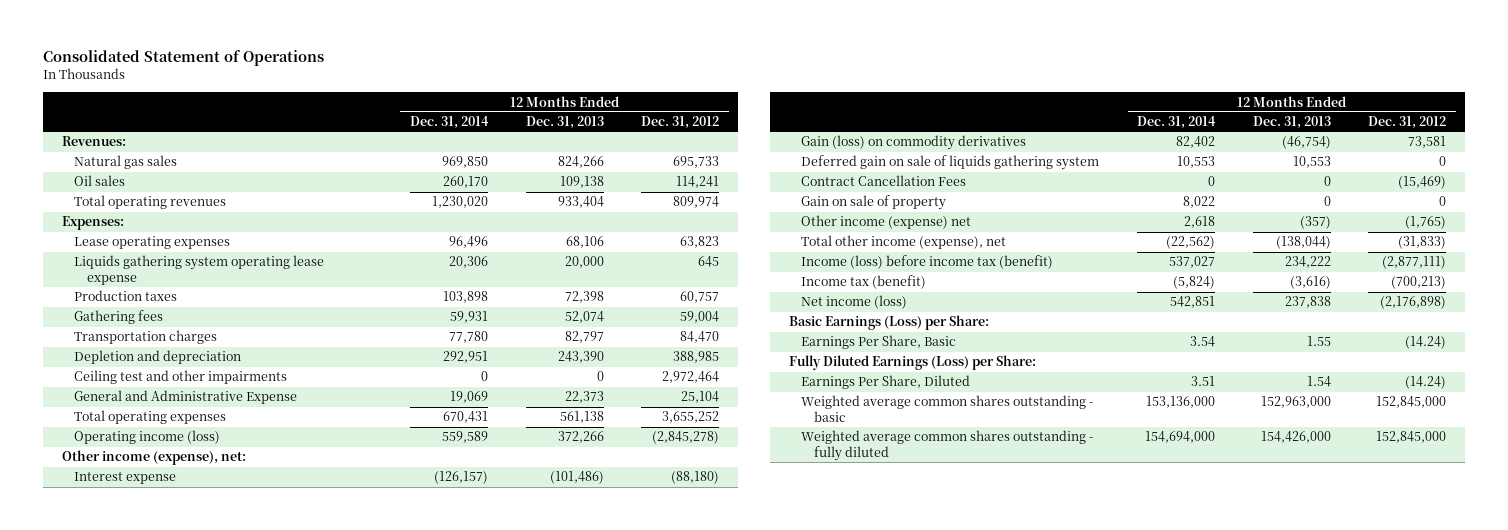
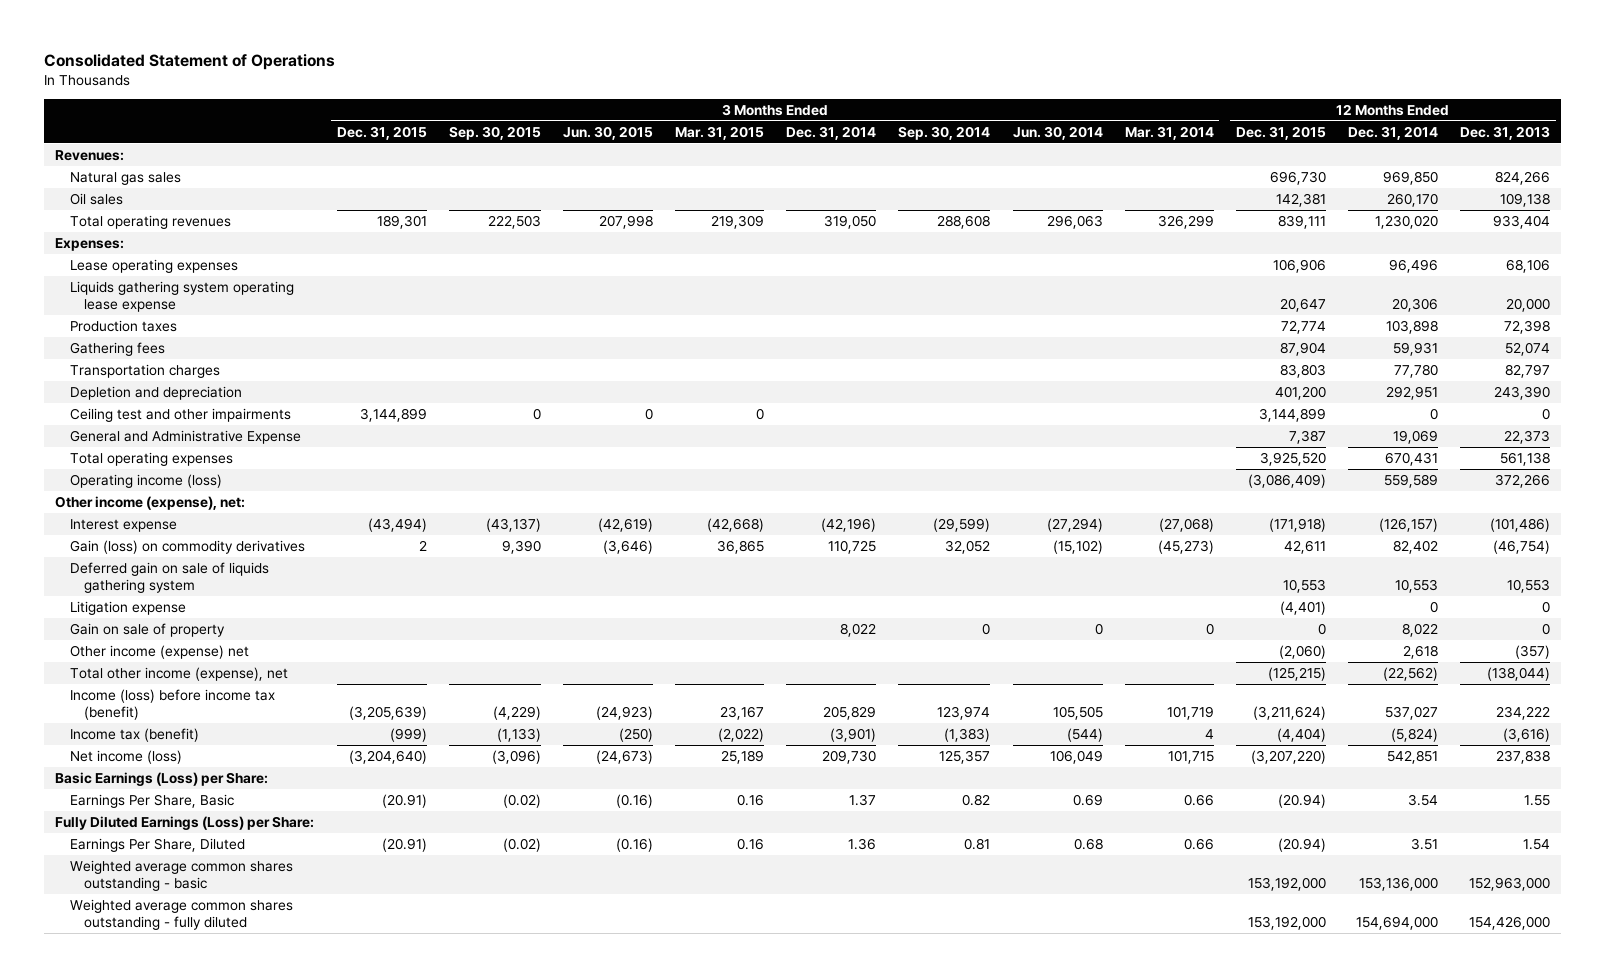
- | 12 Months Ended Dec. 31, 2014 | 12 Months Ended Dec. 31, 2013 | 12 Months Ended Dec. 31, 2012
+ | 3 Months Ended Dec. 31, 2015 | 3 Months Ended Sep. 30, 2015 | 3 Months Ended Jun. 30, 2015 | 3 Months Ended Mar. 31, 2015 | 3 Months Ended Dec. 31, 2014 | 3 Months Ended Sep. 30, 2014 | 3 Months Ended Jun. 30, 2014 | 3 Months Ended Mar. 31, 2014 | 12 Months Ended Dec. 31, 2015 | 12 Months Ended Dec. 31, 2014 | 12 Months Ended Dec. 31, 2013
- Contract Cancellation Fees | 0 | 0 | (15,469)
+ Litigation expense | | | | | | | | | (4,401) | 0 | 0

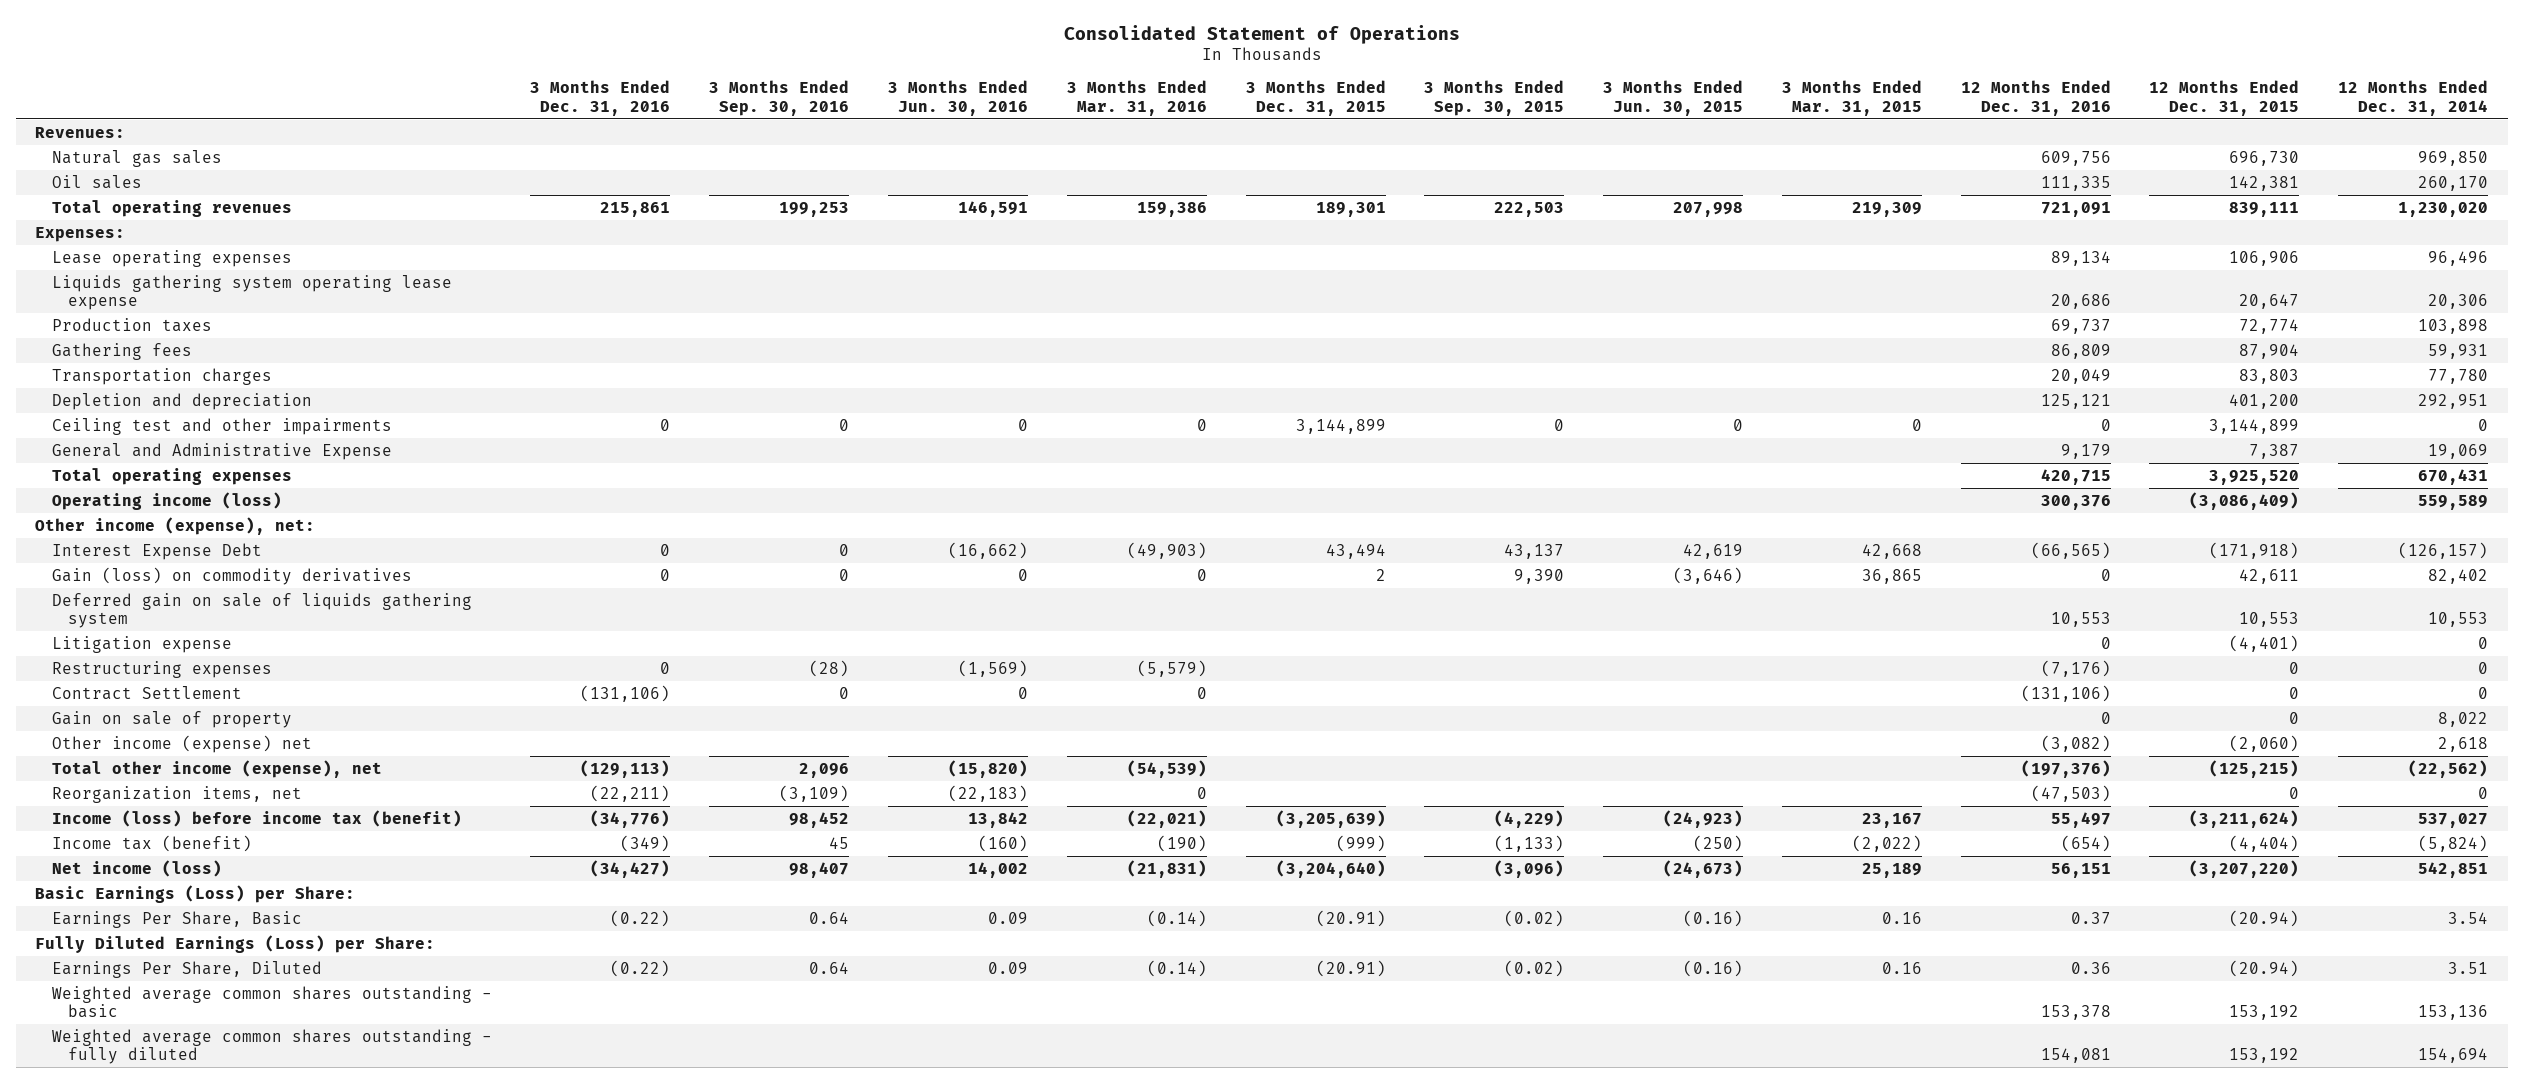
- | 3 Months Ended Dec. 31, 2015 | 3 Months Ended Sep. 30, 2015 | 3 Months Ended Jun. 30, 2015 | 3 Months Ended Mar. 31, 2015 | 3 Months Ended Dec. 31, 2014 | 3 Months Ended Sep. 30, 2014 | 3 Months Ended Jun. 30, 2014 | 3 Months Ended Mar. 31, 2014 | 12 Months Ended Dec. 31, 2015 | 12 Months Ended Dec. 31, 2014 | 12 Months Ended Dec. 31, 2013
+ | 3 Months Ended Dec. 31, 2016 | 3 Months Ended Sep. 30, 2016 | 3 Months Ended Jun. 30, 2016 | 3 Months Ended Mar. 31, 2016 | 3 Months Ended Dec. 31, 2015 | 3 Months Ended Sep. 30, 2015 | 3 Months Ended Jun. 30, 2015 | 3 Months Ended Mar. 31, 2015 | 12 Months Ended Dec. 31, 2016 | 12 Months Ended Dec. 31, 2015 | 12 Months Ended Dec. 31, 2014
- Interest expense | (43,494) | (43,137) | (42,619) | (42,668) | (42,196) | (29,599) | (27,294) | (27,068) | (171,918) | (126,157) | (101,486)
+ Interest Expense Debt | 0 | 0 | (16,662) | (49,903) | 43,494 | 43,137 | 42,619 | 42,668 | (66,565) | (171,918) | (126,157)
+ Restructuring expenses | 0 | (28) | (1,569) | (5,579) | | | | | (7,176) | 0 | 0
+ Contract Settlement | (131,106) | 0 | 0 | 0 | | | | | (131,106) | 0 | 0
+ Reorganization items, net | (22,211) | (3,109) | (22,183) | 0 | | | | | (47,503) | 0 | 0
- Weighted average common shares outstanding - basic | | | | | | | | | 153,192,000 | 153,136,000 | 152,963,000
- Weighted average common shares outstanding - fully diluted | | | | | | | | | 153,192,000 | 154,694,000 | 154,426,000
+ Weighted average common shares outstanding - basic | | | | | | | | | 153,378 | 153,192 | 153,136
+ Weighted average common shares outstanding - fully diluted | | | | | | | | | 154,081 | 153,192 | 154,694

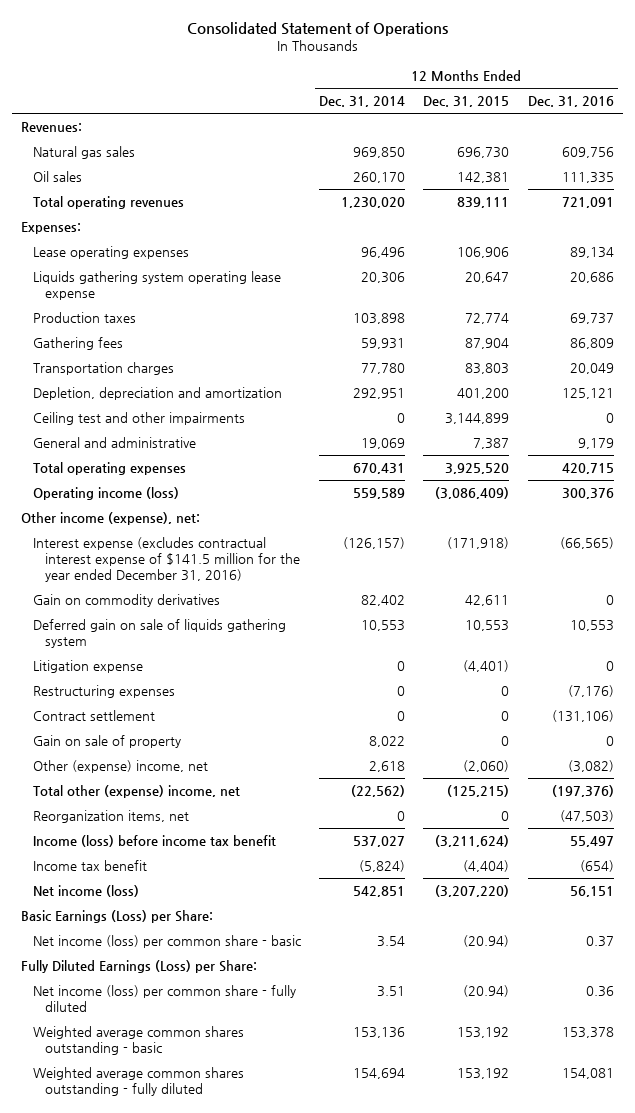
- | 3 Months Ended Dec. 31, 2016 | 3 Months Ended Sep. 30, 2016 | 3 Months Ended Jun. 30, 2016 | 3 Months Ended Mar. 31, 2016 | 3 Months Ended Dec. 31, 2015 | 3 Months Ended Sep. 30, 2015 | 3 Months Ended Jun. 30, 2015 | 3 Months Ended Mar. 31, 2015 | 12 Months Ended Dec. 31, 2016 | 12 Months Ended Dec. 31, 2015 | 12 Months Ended Dec. 31, 2014
+ | 12 Months Ended Dec. 31, 2014 | 12 Months Ended Dec. 31, 2015 | 12 Months Ended Dec. 31, 2016
- Depletion and depreciation | | | | | | | | | 125,121 | 401,200 | 292,951
+ Depletion, depreciation and amortization | 292,951 | 401,200 | 125,121
- General and Administrative Expense | | | | | | | | | 9,179 | 7,387 | 19,069
+ General and administrative | 19,069 | 7,387 | 9,179
- Interest Expense Debt | 0 | 0 | (16,662) | (49,903) | 43,494 | 43,137 | 42,619 | 42,668 | (66,565) | (171,918) | (126,157)
- Gain (loss) on commodity derivatives | 0 | 0 | 0 | 0 | 2 | 9,390 | (3,646) | 36,865 | 0 | 42,611 | 82,402
+ Interest expense (excludes contractual interest expense of $141.5 million for the year ended December 31, 2016) | (126,157) | (171,918) | (66,565)
+ Gain on commodity derivatives | 82,402 | 42,611 | 0
- Contract Settlement | (131,106) | 0 | 0 | 0 | | | | | (131,106) | 0 | 0
+ Contract settlement | 0 | 0 | (131,106)
- Other income (expense) net | | | | | | | | | (3,082) | (2,060) | 2,618
- Total other income (expense), net | (129,113) | 2,096 | (15,820) | (54,539) | | | | | (197,376) | (125,215) | (22,562)
+ Other (expense) income, net | 2,618 | (2,060) | (3,082)
+ Total other (expense) income, net | (22,562) | (125,215) | (197,376)
- Income (loss) before income tax (benefit) | (34,776) | 98,452 | 13,842 | (22,021) | (3,205,639) | (4,229) | (24,923) | 23,167 | 55,497 | (3,211,624) | 537,027
- Income tax (benefit) | (349) | 45 | (160) | (190) | (999) | (1,133) | (250) | (2,022) | (654) | (4,404) | (5,824)
+ Income (loss) before income tax benefit | 537,027 | (3,211,624) | 55,497
+ Income tax benefit | (5,824) | (4,404) | (654)
- Earnings Per Share, Basic | (0.22) | 0.64 | 0.09 | (0.14) | (20.91) | (0.02) | (0.16) | 0.16 | 0.37 | (20.94) | 3.54
+ Net income (loss) per common share - basic | 3.54 | (20.94) | 0.37
- Earnings Per Share, Diluted | (0.22) | 0.64 | 0.09 | (0.14) | (20.91) | (0.02) | (0.16) | 0.16 | 0.36 | (20.94) | 3.51
+ Net income (loss) per common share - fully diluted | 3.51 | (20.94) | 0.36

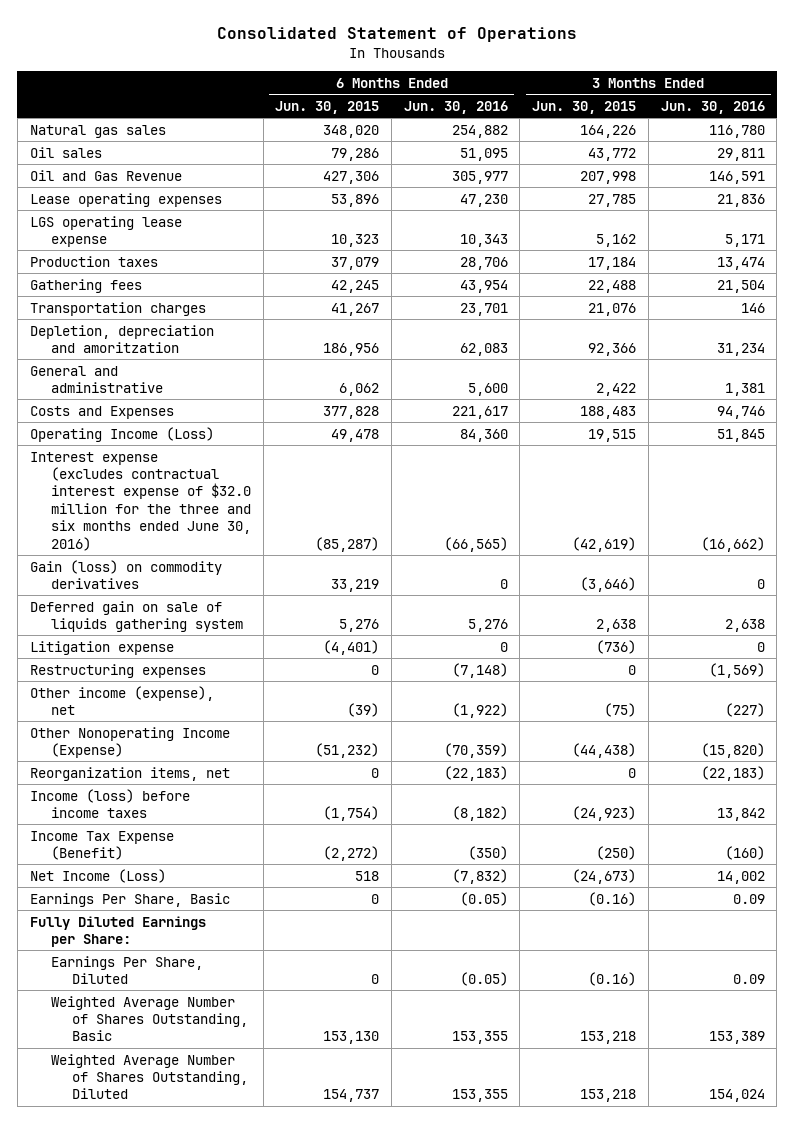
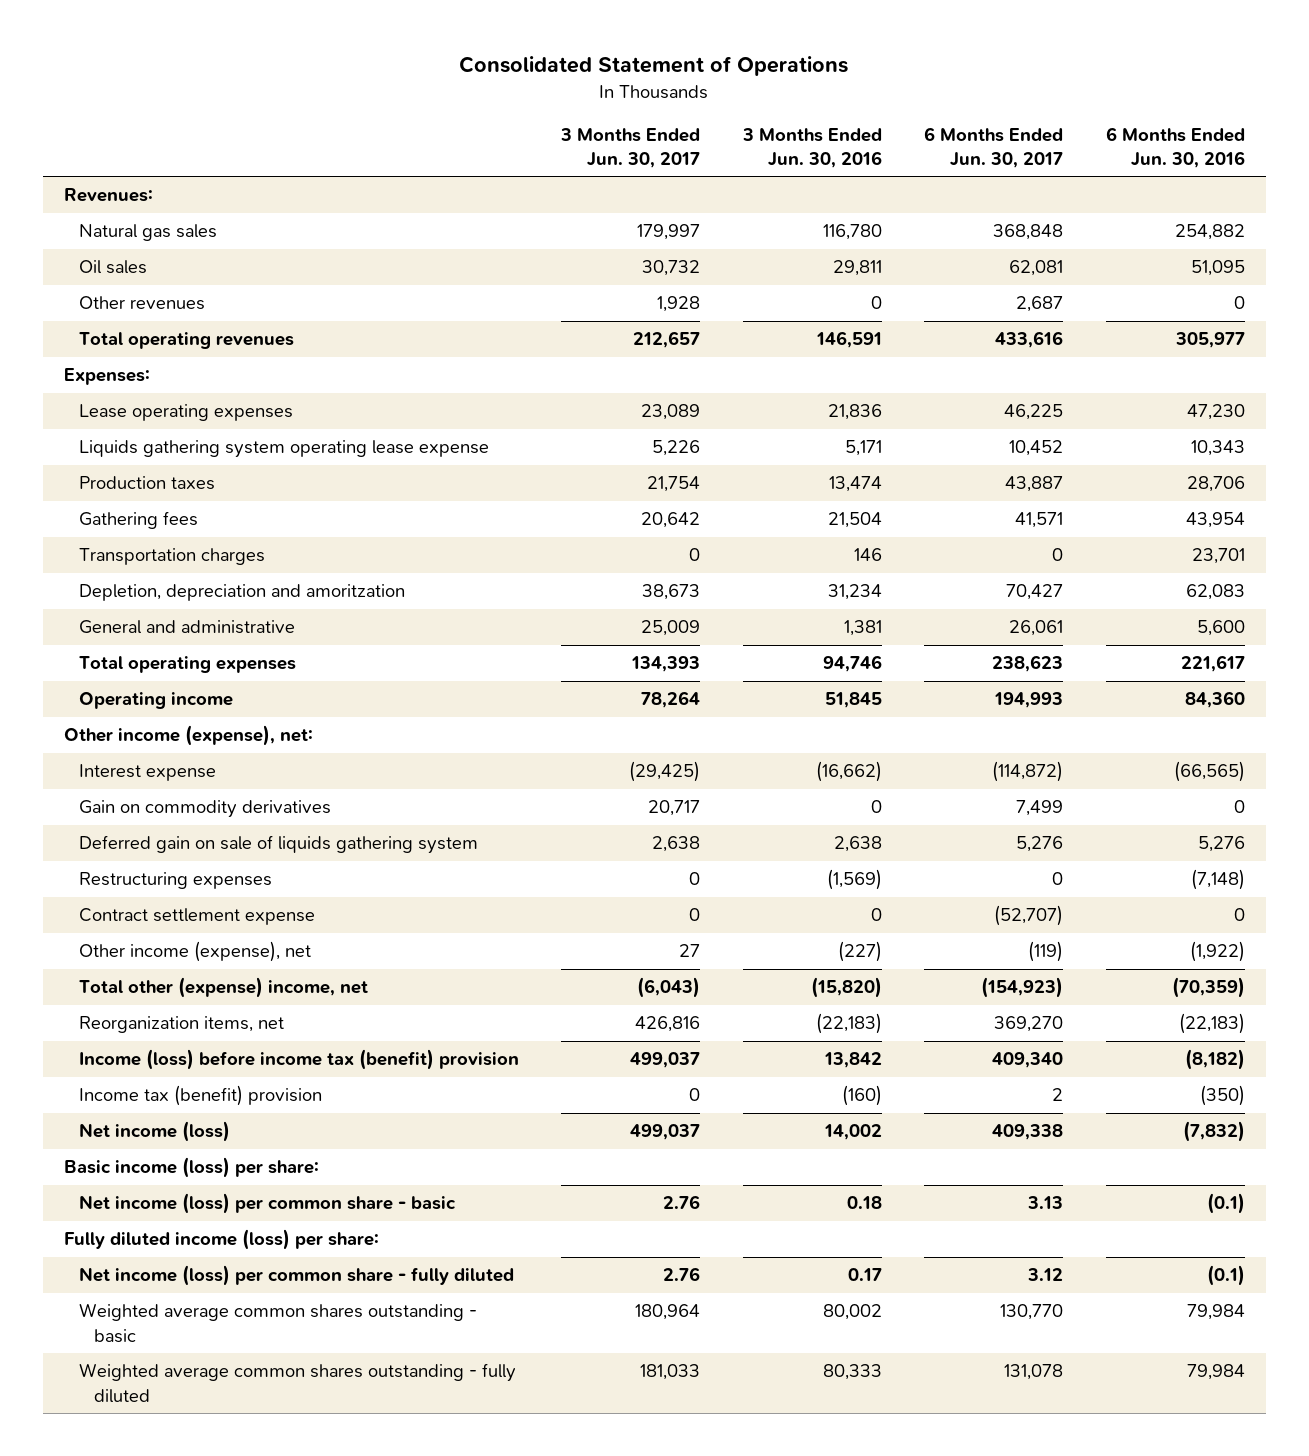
- | 6 Months Ended Jun. 30, 2015 | 6 Months Ended Jun. 30, 2016 | 3 Months Ended Jun. 30, 2015 | 3 Months Ended Jun. 30, 2016
+ | 3 Months Ended Jun. 30, 2017 | 3 Months Ended Jun. 30, 2016 | 6 Months Ended Jun. 30, 2017 | 6 Months Ended Jun. 30, 2016
+ Revenues:
- Oil and Gas Revenue | 427,306 | 305,977 | 207,998 | 146,591
+ Other revenues | 1,928 | 0 | 2,687 | 0
+ Total operating revenues | 212,657 | 146,591 | 433,616 | 305,977
+ Expenses:
- LGS operating lease expense | 10,323 | 10,343 | 5,162 | 5,171
+ Liquids gathering system operating lease expense | 5,226 | 5,171 | 10,452 | 10,343
- Costs and Expenses | 377,828 | 221,617 | 188,483 | 94,746
- Operating Income (Loss) | 49,478 | 84,360 | 19,515 | 51,845
- Interest expense (excludes contractual interest expense of $32.0 million for the three and six months ended June 30, 2016) | (85,287) | (66,565) | (42,619) | (16,662)
- Gain (loss) on commodity derivatives | 33,219 | 0 | (3,646) | 0
+ Total operating expenses | 134,393 | 94,746 | 238,623 | 221,617
+ Operating income | 78,264 | 51,845 | 194,993 | 84,360
+ Other income (expense), net:
+ Interest expense | (29,425) | (16,662) | (114,872) | (66,565)
+ Gain on commodity derivatives | 20,717 | 0 | 7,499 | 0
- Litigation expense | (4,401) | 0 | (736) | 0
+ Contract settlement expense | 0 | 0 | (52,707) | 0
- Other Nonoperating Income (Expense) | (51,232) | (70,359) | (44,438) | (15,820)
+ Total other (expense) income, net | (6,043) | (15,820) | (154,923) | (70,359)
- Income (loss) before income taxes | (1,754) | (8,182) | (24,923) | 13,842
- Income Tax Expense (Benefit) | (2,272) | (350) | (250) | (160)
- Net Income (Loss) | 518 | (7,832) | (24,673) | 14,002
- Earnings Per Share, Basic | 0 | (0.05) | (0.16) | 0.09
- Fully Diluted Earnings per Share:
- Earnings Per Share, Diluted | 0 | (0.05) | (0.16) | 0.09
- Weighted Average Number of Shares Outstanding, Basic | 153,130 | 153,355 | 153,218 | 153,389
- Weighted Average Number of Shares Outstanding, Diluted | 154,737 | 153,355 | 153,218 | 154,024
+ Income (loss) before income tax (benefit) provision | 499,037 | 13,842 | 409,340 | (8,182)
+ Income tax (benefit) provision | 0 | (160) | 2 | (350)
+ Net income (loss) | 499,037 | 14,002 | 409,338 | (7,832)
+ Basic income (loss) per share:
+ Net income (loss) per common share - basic | 2.76 | 0.18 | 3.13 | (0.1)
+ Fully diluted income (loss) per share:
+ Net income (loss) per common share - fully diluted | 2.76 | 0.17 | 3.12 | (0.1)
+ Weighted average common shares outstanding - basic | 180,964 | 80,002 | 130,770 | 79,984
+ Weighted average common shares outstanding - fully diluted | 181,033 | 80,333 | 131,078 | 79,984

